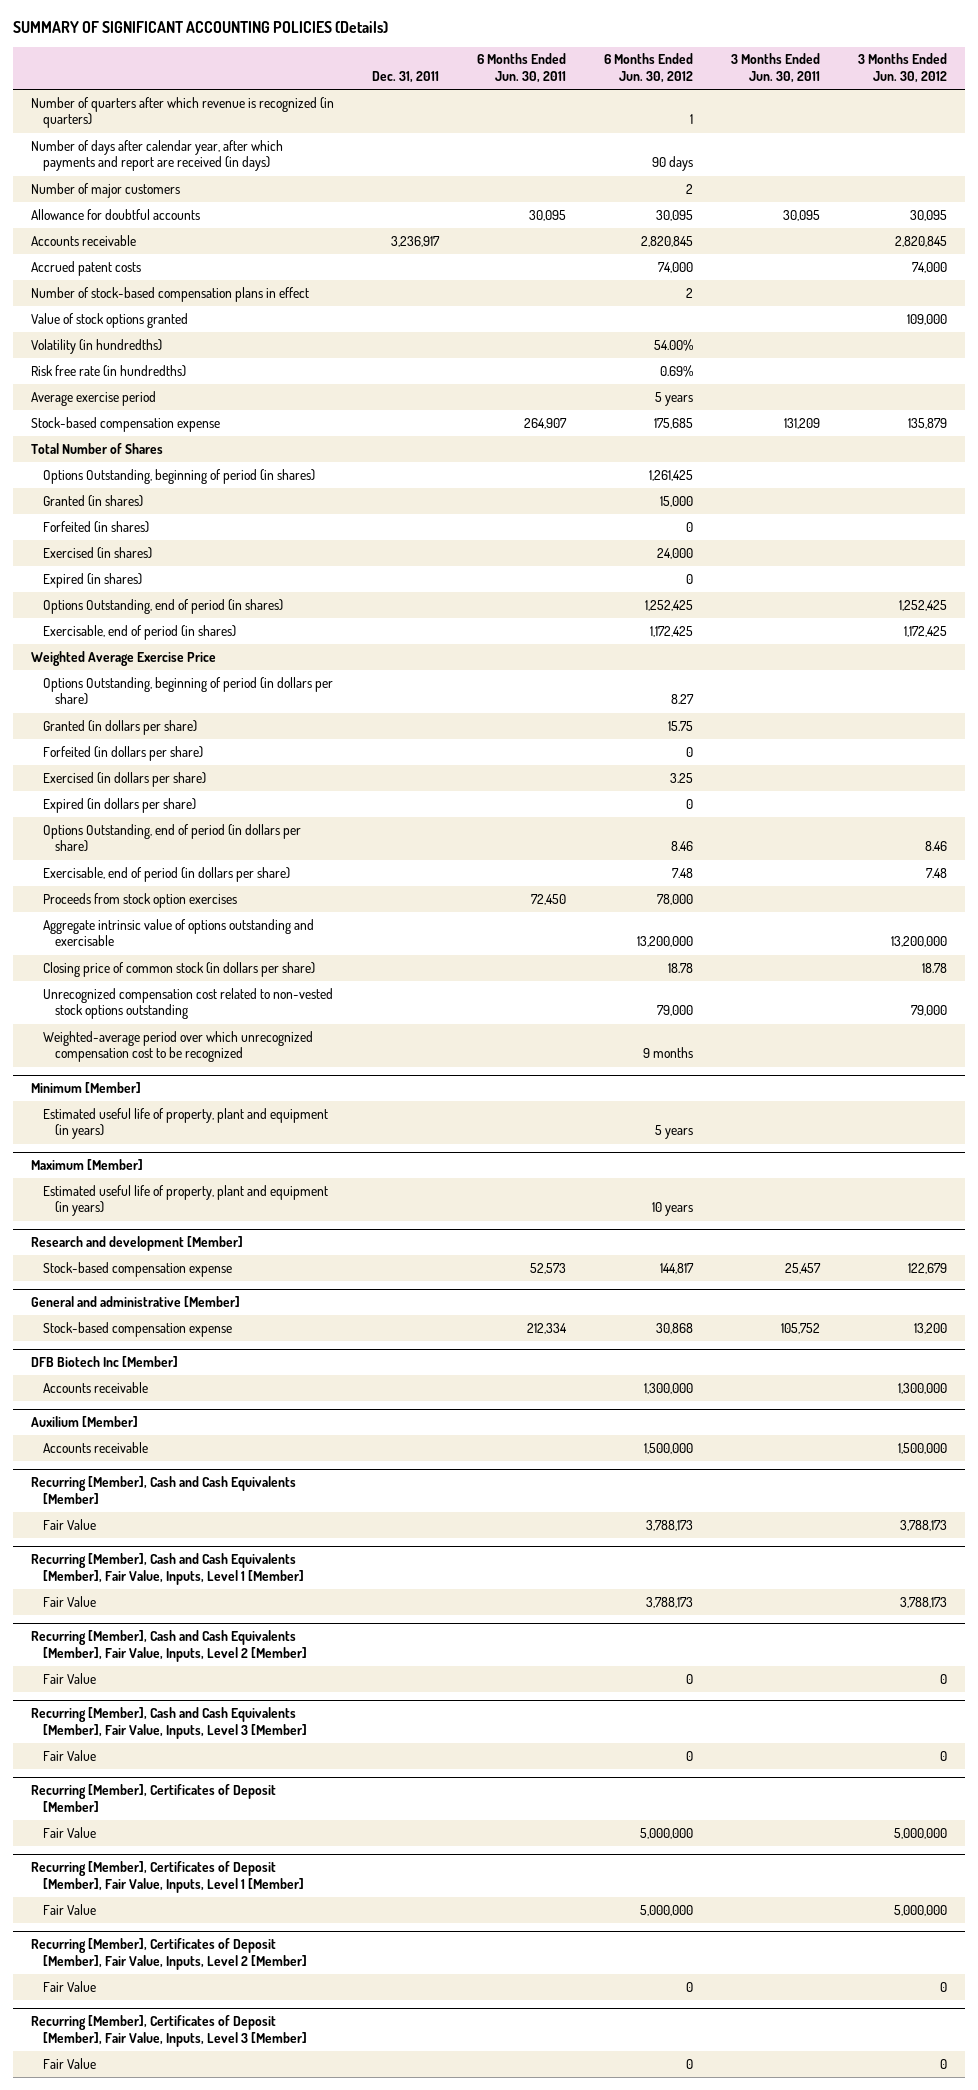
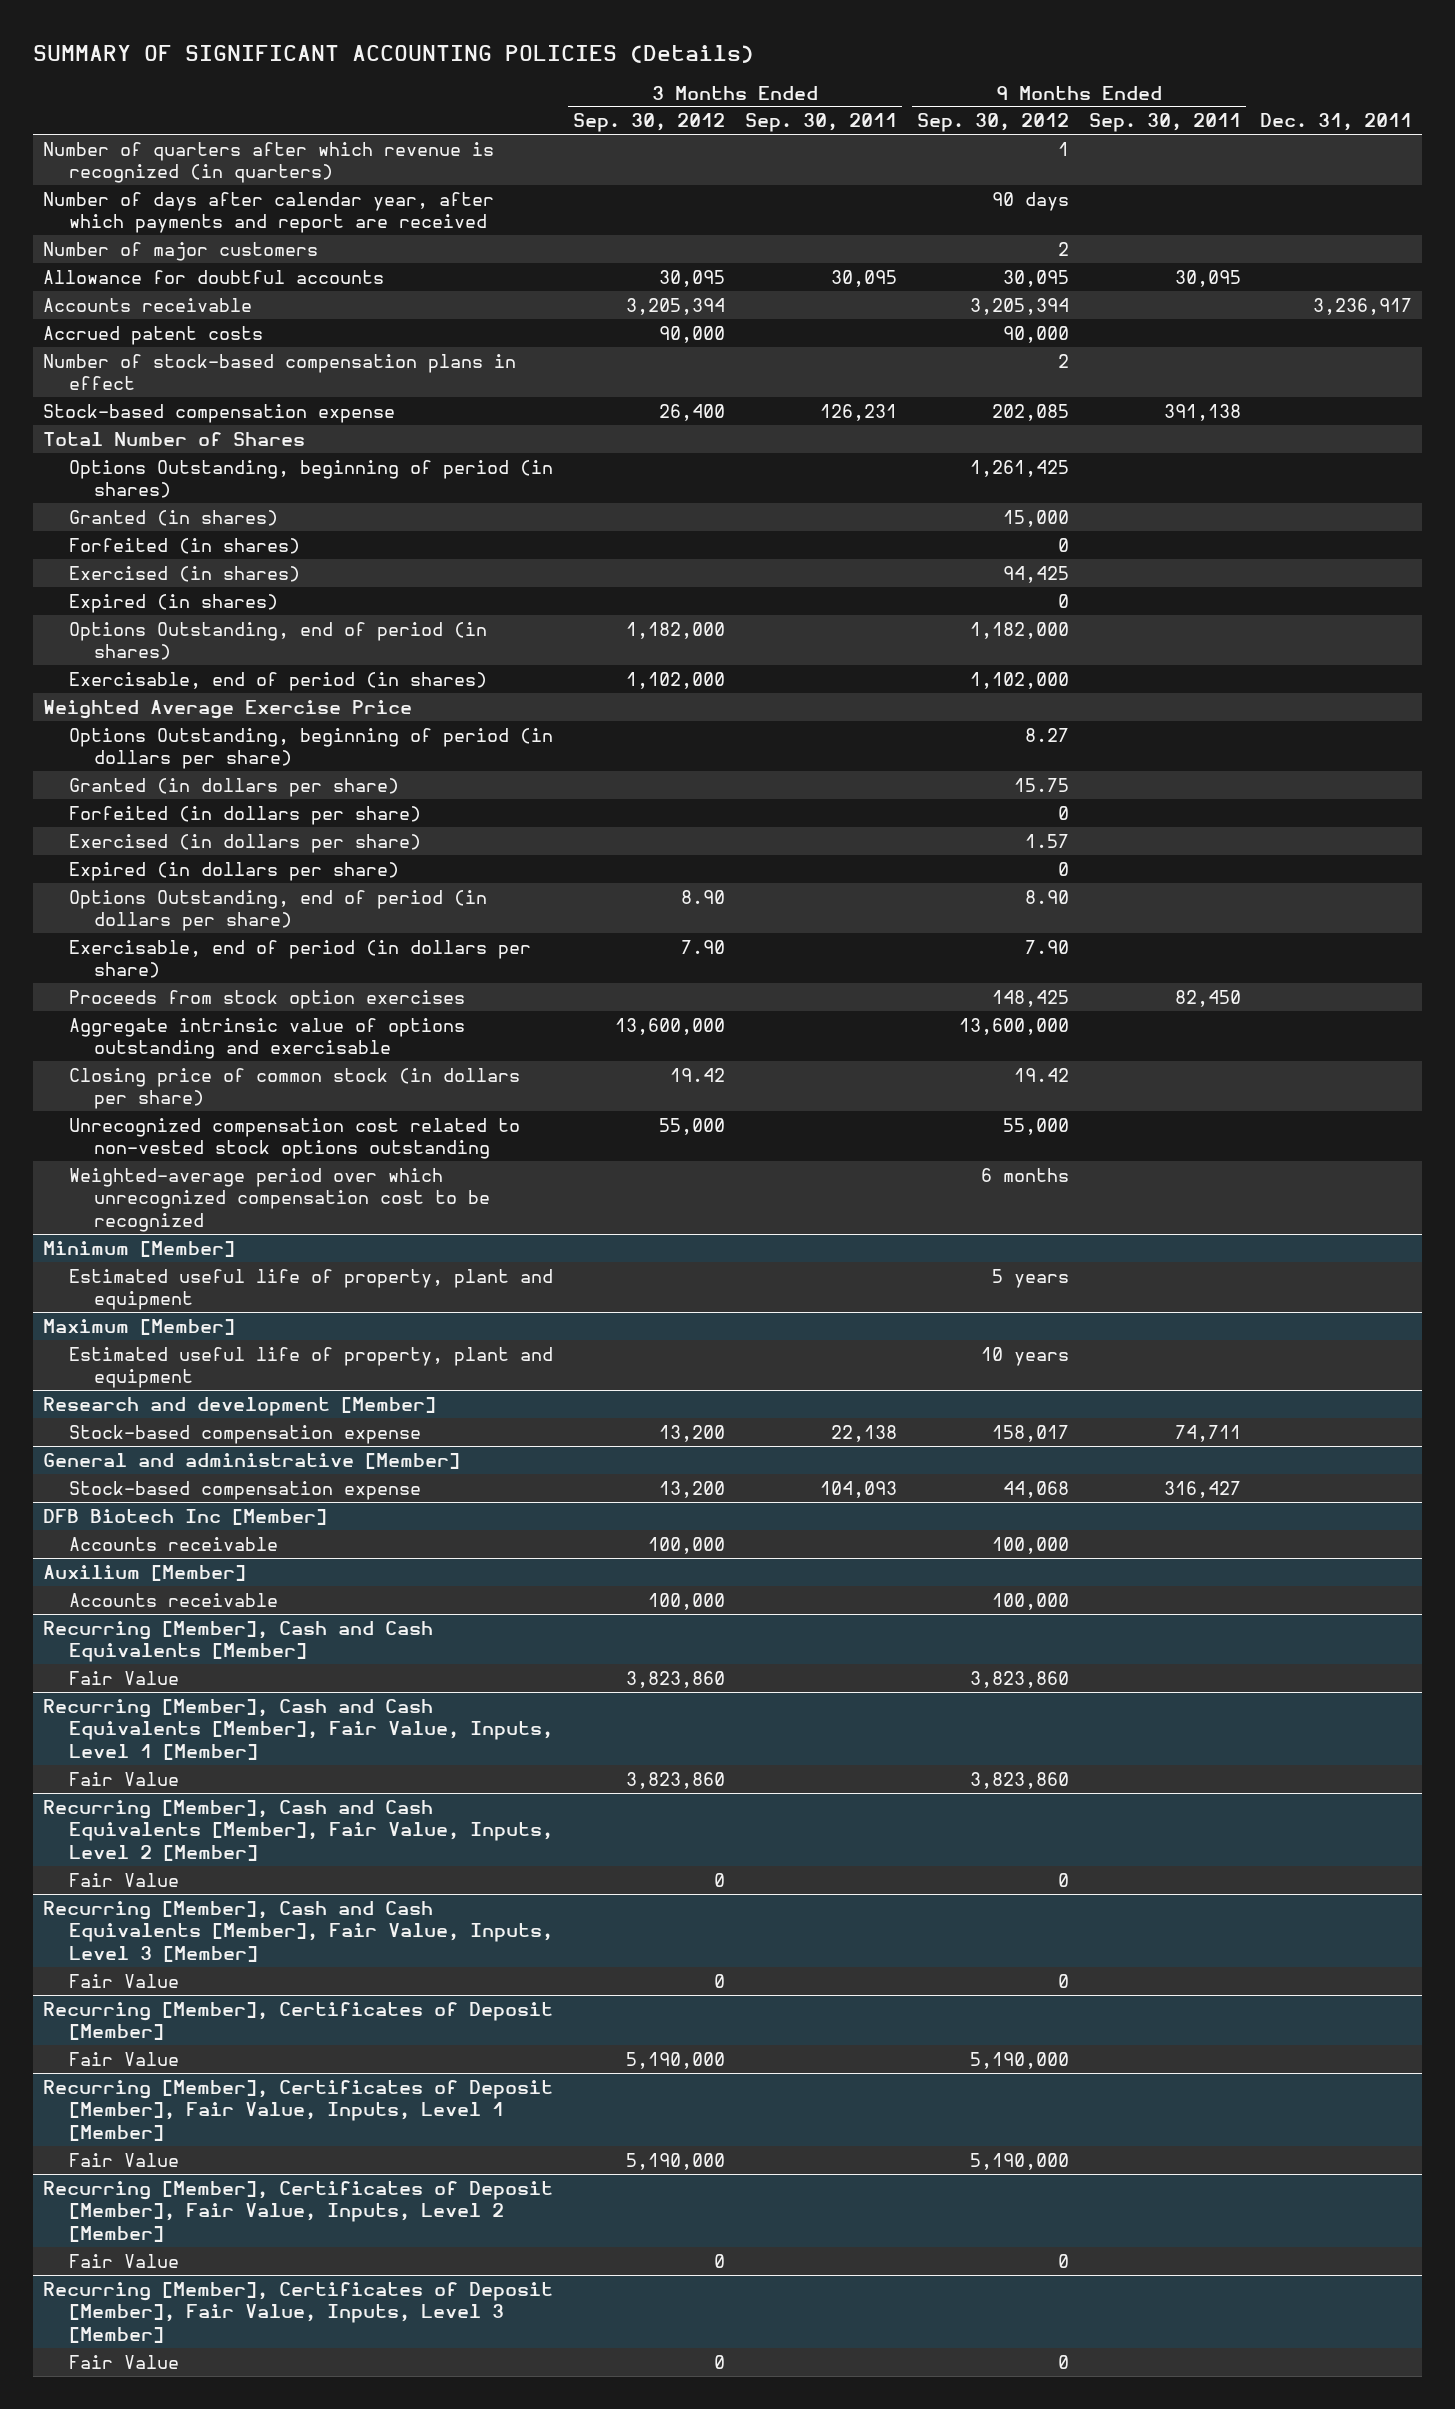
- | Dec. 31, 2011 | 6 Months Ended Jun. 30, 2011 | 6 Months Ended Jun. 30, 2012 | 3 Months Ended Jun. 30, 2011 | 3 Months Ended Jun. 30, 2012
+ | 3 Months Ended Sep. 30, 2012 | 3 Months Ended Sep. 30, 2011 | 9 Months Ended Sep. 30, 2012 | 9 Months Ended Sep. 30, 2011 | Dec. 31, 2011
- Number of days after calendar year, after which payments and report are received (in days) | | | 90 days | |
+ Number of days after calendar year, after which payments and report are received | | | 90 days | |
- Value of stock options granted | | | | | 109,000
- Volatility (in hundredths) | | | 54.00% | |
- Risk free rate (in hundredths) | | | 0.69% | |
- Average exercise period | | | 5 years | |
@ Minimum [Member]
- Estimated useful life of property, plant and equipment (in years) | | | 5 years | |
+ Estimated useful life of property, plant and equipment | | | 5 years | |
@ Maximum [Member]
- Estimated useful life of property, plant and equipment (in years) | | | 10 years | |
+ Estimated useful life of property, plant and equipment | | | 10 years | |

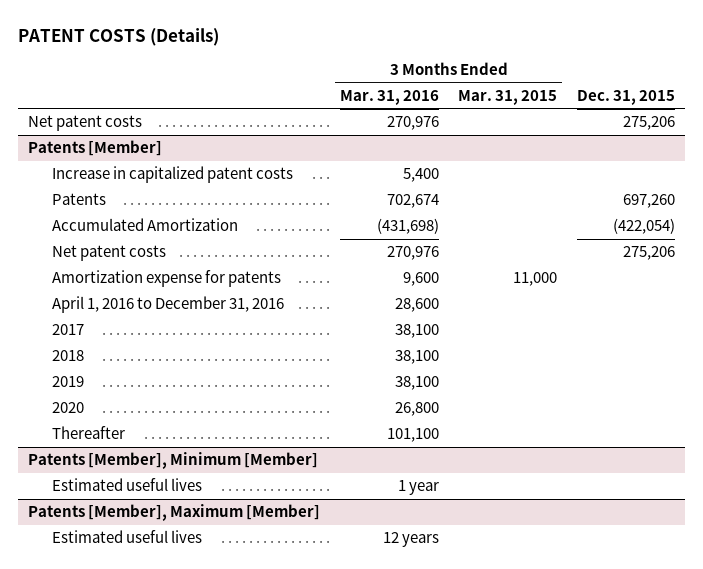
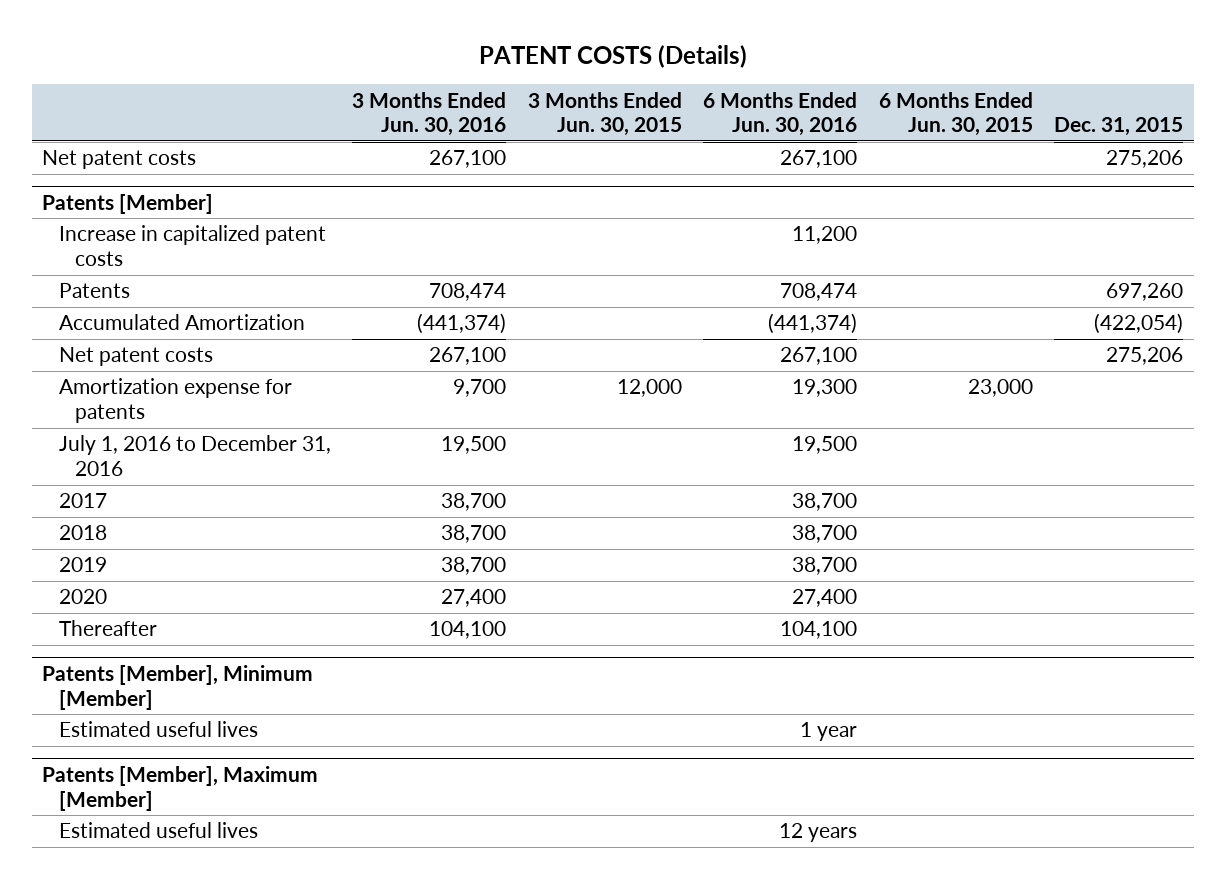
- | 3 Months Ended Mar. 31, 2016 | 3 Months Ended Mar. 31, 2015 | Dec. 31, 2015
+ | 3 Months Ended Jun. 30, 2016 | 3 Months Ended Jun. 30, 2015 | 6 Months Ended Jun. 30, 2016 | 6 Months Ended Jun. 30, 2015 | Dec. 31, 2015
@ Patents [Member]
- April 1, 2016 to December 31, 2016 | 28,600 | |
+ July 1, 2016 to December 31, 2016 | 19,500 | | 19,500 | |

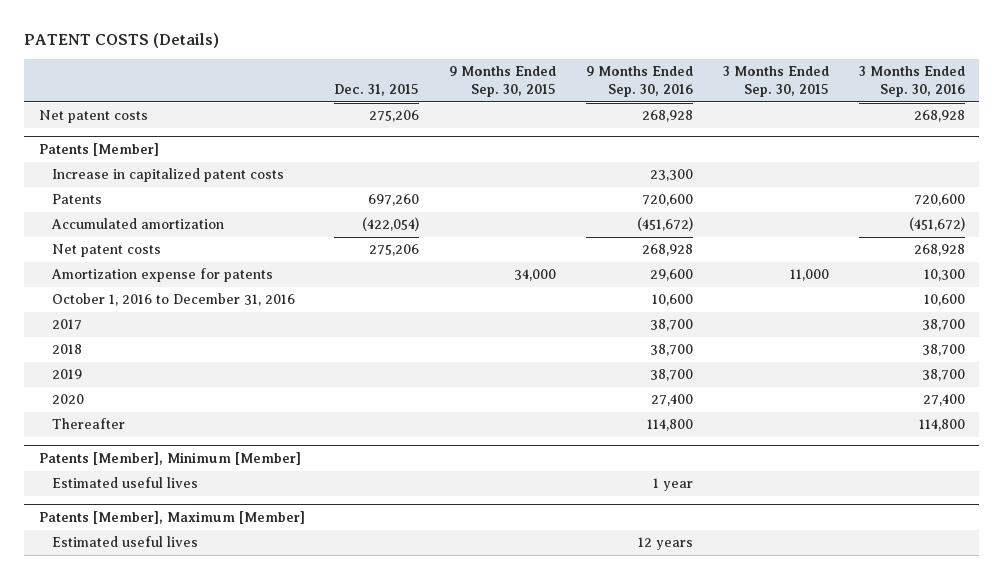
- | 3 Months Ended Jun. 30, 2016 | 3 Months Ended Jun. 30, 2015 | 6 Months Ended Jun. 30, 2016 | 6 Months Ended Jun. 30, 2015 | Dec. 31, 2015
+ | Dec. 31, 2015 | 9 Months Ended Sep. 30, 2015 | 9 Months Ended Sep. 30, 2016 | 3 Months Ended Sep. 30, 2015 | 3 Months Ended Sep. 30, 2016
@ Patents [Member]
- Accumulated Amortization | (441,374) | | (441,374) | | (422,054)
+ Accumulated amortization | (422,054) | | (451,672) | | (451,672)
- July 1, 2016 to December 31, 2016 | 19,500 | | 19,500 | |
+ October 1, 2016 to December 31, 2016 | | | 10,600 | | 10,600

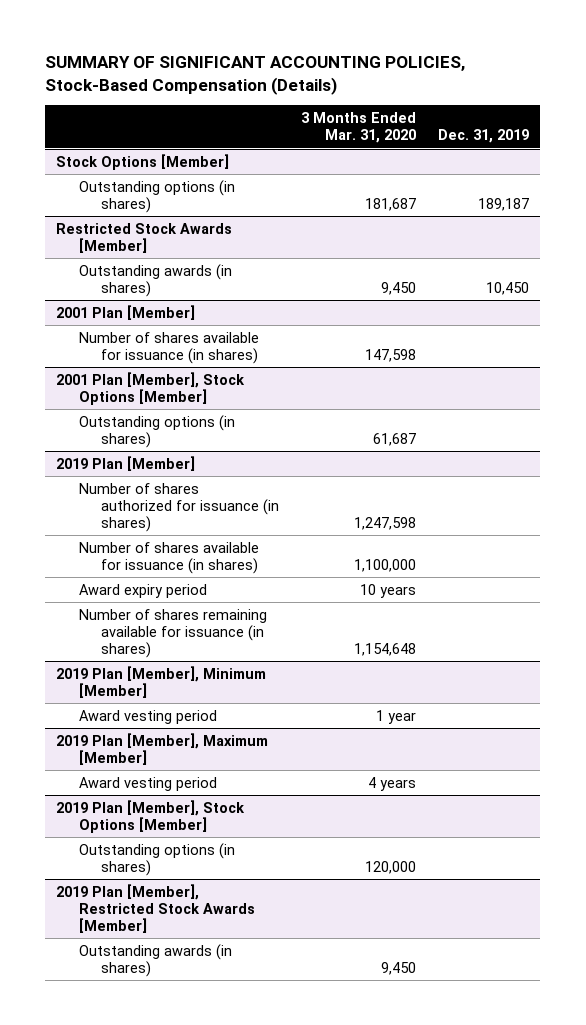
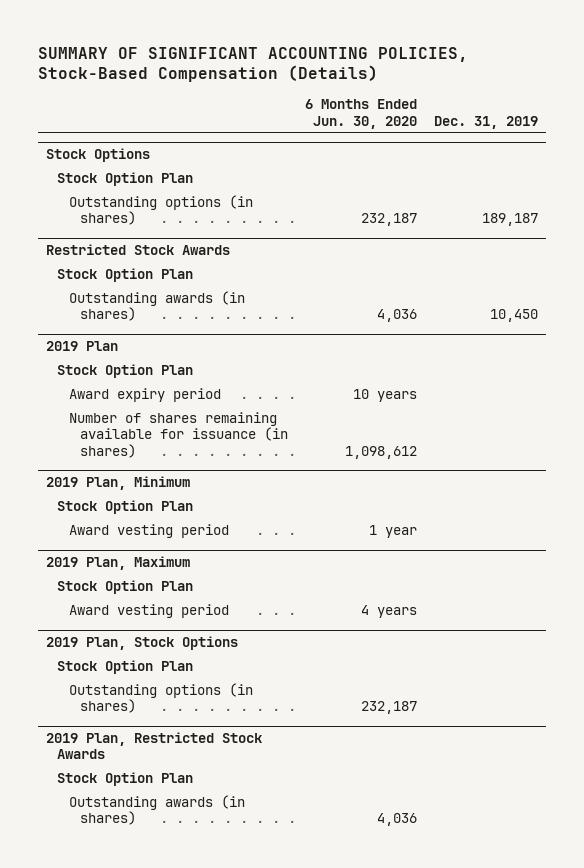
- | 3 Months Ended Mar. 31, 2020 | Dec. 31, 2019
+ | 6 Months Ended Jun. 30, 2020 | Dec. 31, 2019
- Stock Options [Member]
+ Stock Options
+ Stock Option Plan
- Restricted Stock Awards [Member]
+ Restricted Stock Awards
+ Stock Option Plan
- 2001 Plan [Member]
- Number of shares available for issuance (in shares) | 147,598 |
- 2001 Plan [Member], Stock Options [Member]
- Outstanding options (in shares) | 61,687 |
- 2019 Plan [Member]
- Number of shares authorized for issuance (in shares) | 1,247,598 |
- Number of shares available for issuance (in shares) | 1,100,000 |
+ 2019 Plan
+ Stock Option Plan
- 2019 Plan [Member], Minimum [Member]
+ 2019 Plan, Minimum
+ Stock Option Plan
- 2019 Plan [Member], Maximum [Member]
+ 2019 Plan, Maximum
+ Stock Option Plan
- 2019 Plan [Member], Stock Options [Member]
+ 2019 Plan, Stock Options
+ Stock Option Plan
- 2019 Plan [Member], Restricted Stock Awards [Member]
+ 2019 Plan, Restricted Stock Awards
+ Stock Option Plan

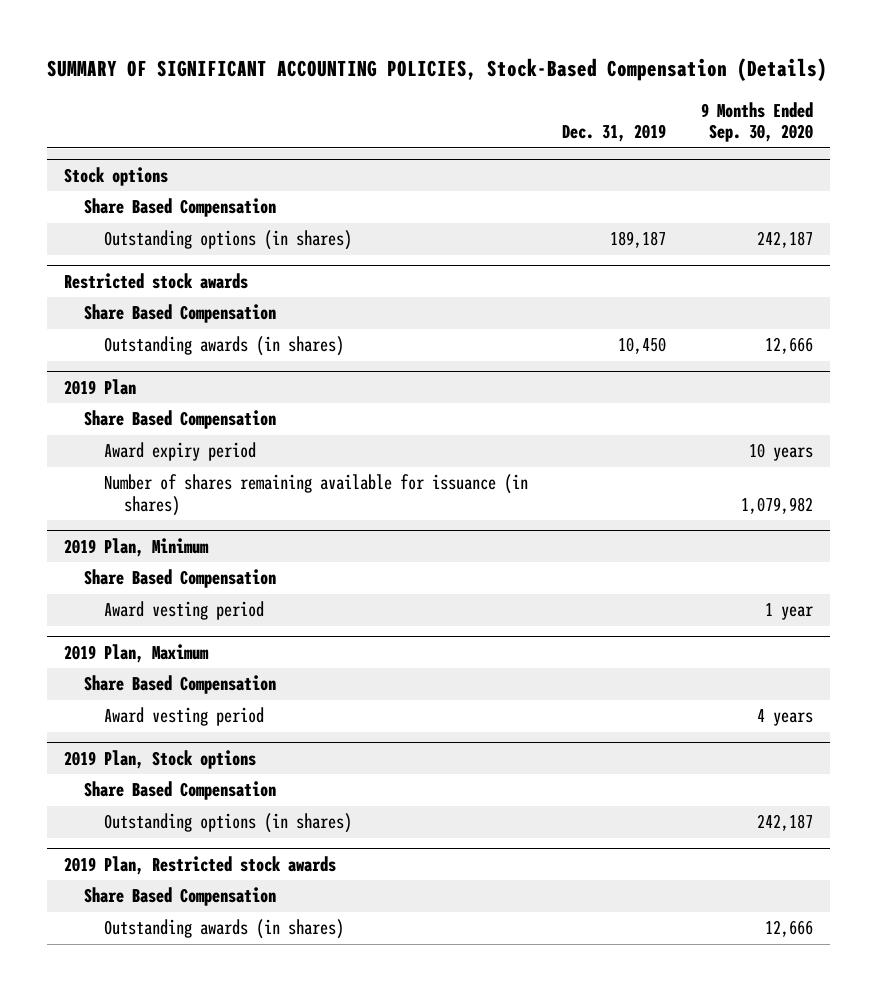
- | 6 Months Ended Jun. 30, 2020 | Dec. 31, 2019
+ | Dec. 31, 2019 | 9 Months Ended Sep. 30, 2020
- Stock Options
- Stock Option Plan
+ Stock options
+ Share Based Compensation
- Restricted Stock Awards
- Stock Option Plan
+ Restricted stock awards
+ Share Based Compensation
@ 2019 Plan
- Stock Option Plan
+ Share Based Compensation
@ 2019 Plan, Minimum
- Stock Option Plan
+ Share Based Compensation
@ 2019 Plan, Maximum
- Stock Option Plan
+ Share Based Compensation
- 2019 Plan, Stock Options
- Stock Option Plan
+ 2019 Plan, Stock options
+ Share Based Compensation
- 2019 Plan, Restricted Stock Awards
- Stock Option Plan
+ 2019 Plan, Restricted stock awards
+ Share Based Compensation

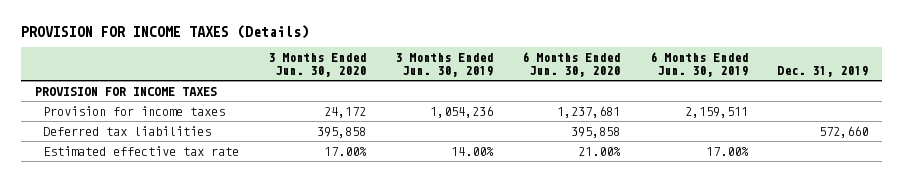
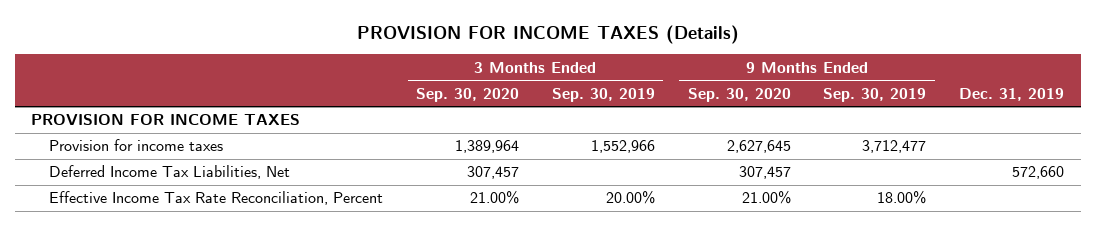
- | 3 Months Ended Jun. 30, 2020 | 3 Months Ended Jun. 30, 2019 | 6 Months Ended Jun. 30, 2020 | 6 Months Ended Jun. 30, 2019 | Dec. 31, 2019
+ | 3 Months Ended Sep. 30, 2020 | 3 Months Ended Sep. 30, 2019 | 9 Months Ended Sep. 30, 2020 | 9 Months Ended Sep. 30, 2019 | Dec. 31, 2019
- Deferred tax liabilities | 395,858 | | 395,858 | | 572,660
- Estimated effective tax rate | 17.00% | 14.00% | 21.00% | 17.00% |
+ Deferred Income Tax Liabilities, Net | 307,457 | | 307,457 | | 572,660
+ Effective Income Tax Rate Reconciliation, Percent | 21.00% | 20.00% | 21.00% | 18.00% |

